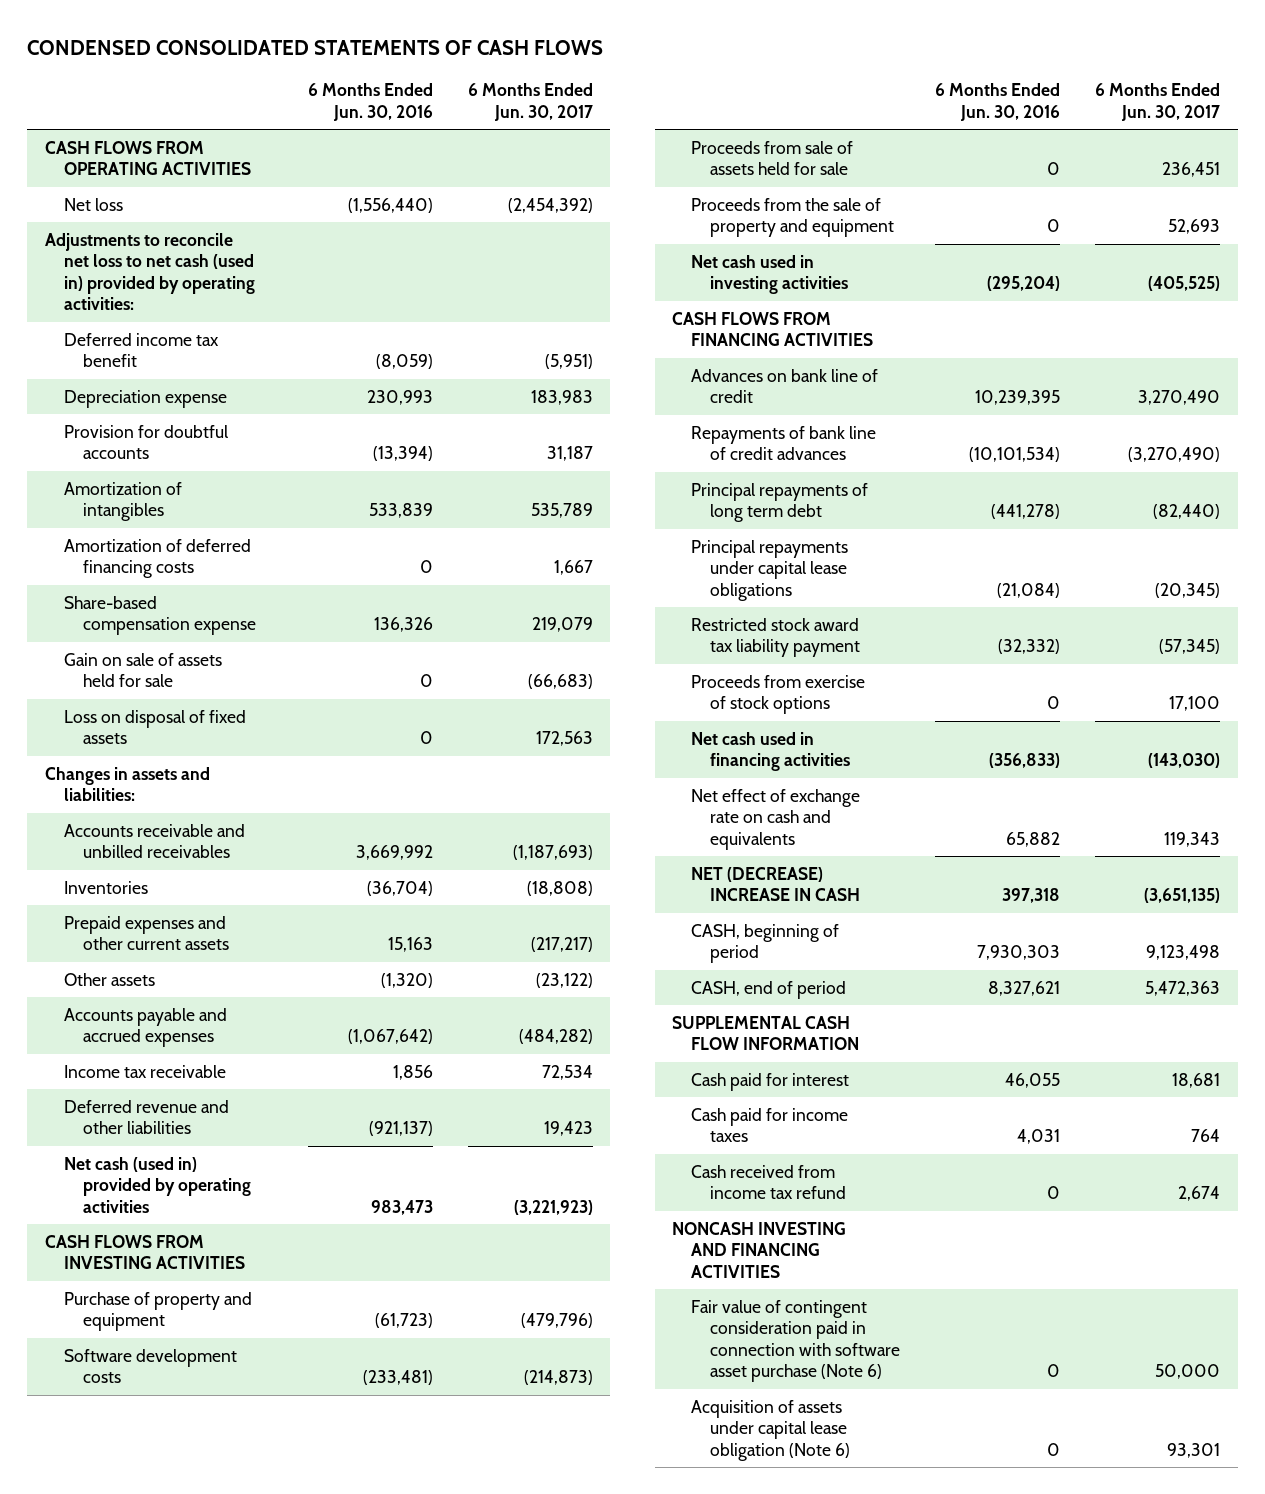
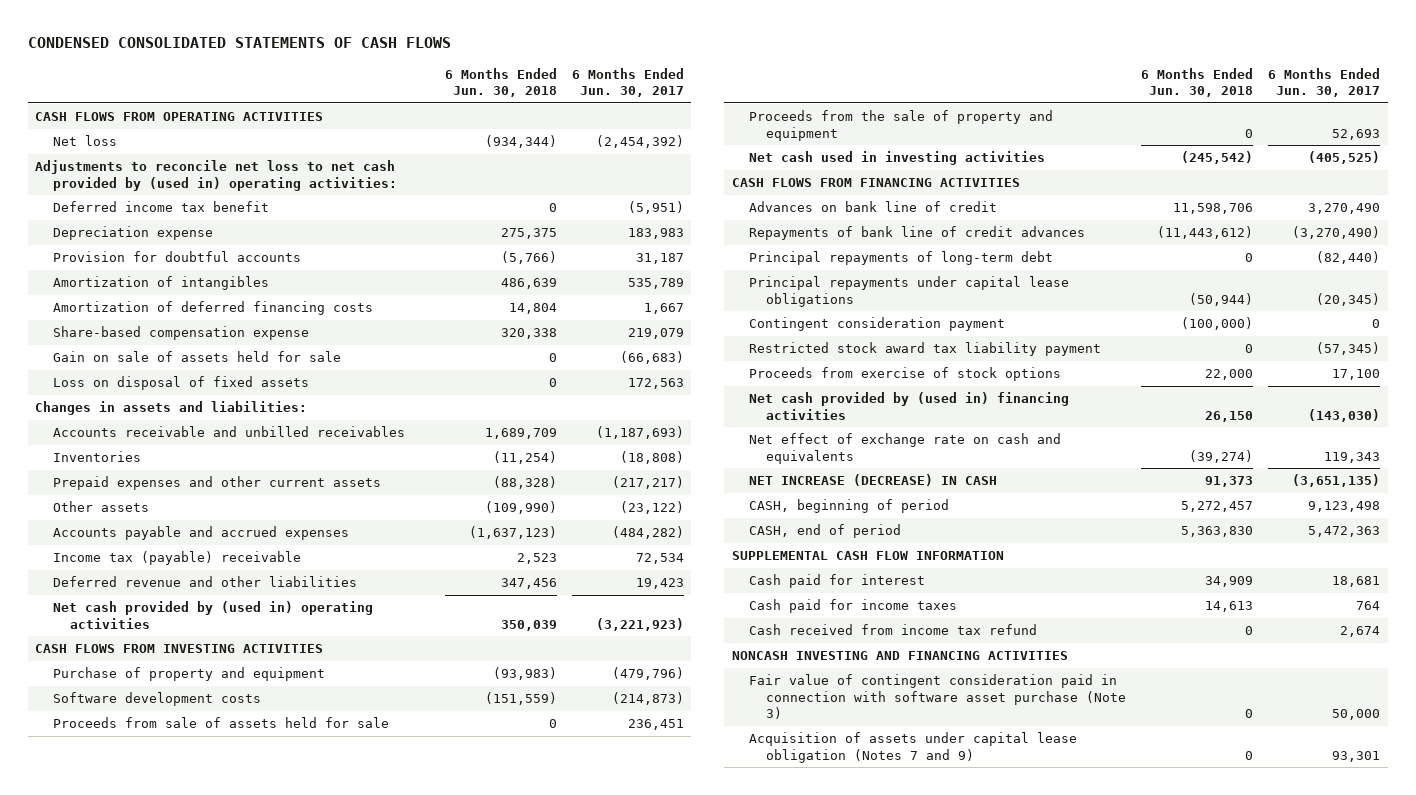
- | 6 Months Ended Jun. 30, 2016 | 6 Months Ended Jun. 30, 2017
+ | 6 Months Ended Jun. 30, 2018 | 6 Months Ended Jun. 30, 2017
- Adjustments to reconcile net loss to net cash (used in) provided by operating activities:
+ Adjustments to reconcile net loss to net cash provided by (used in) operating activities:
- Income tax receivable | 1,856 | 72,534
+ Income tax (payable) receivable | 2,523 | 72,534
- Net cash (used in) provided by operating activities | 983,473 | (3,221,923)
+ Net cash provided by (used in) operating activities | 350,039 | (3,221,923)
- Principal repayments of long term debt | (441,278) | (82,440)
+ Principal repayments of long-term debt | 0 | (82,440)
+ Contingent consideration payment | (100,000) | 0
- Net cash used in financing activities | (356,833) | (143,030)
+ Net cash provided by (used in) financing activities | 26,150 | (143,030)
- NET (DECREASE) INCREASE IN CASH | 397,318 | (3,651,135)
+ NET INCREASE (DECREASE) IN CASH | 91,373 | (3,651,135)
- Fair value of contingent consideration paid in connection with software asset purchase (Note 6) | 0 | 50,000
- Acquisition of assets under capital lease obligation (Note 6) | 0 | 93,301
+ Fair value of contingent consideration paid in connection with software asset purchase (Note 3) | 0 | 50,000
+ Acquisition of assets under capital lease obligation (Notes 7 and 9) | 0 | 93,301

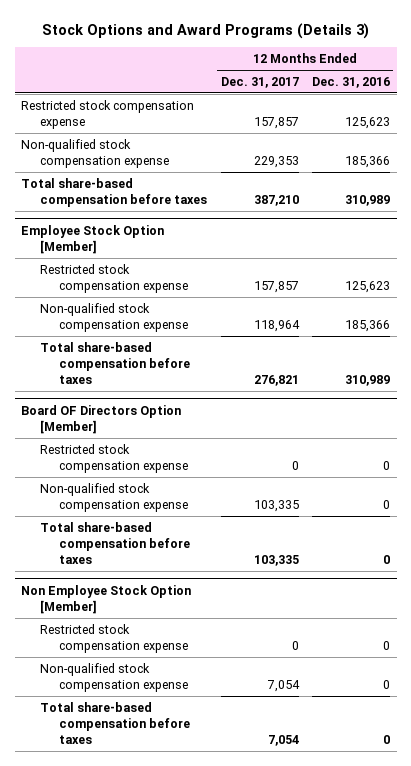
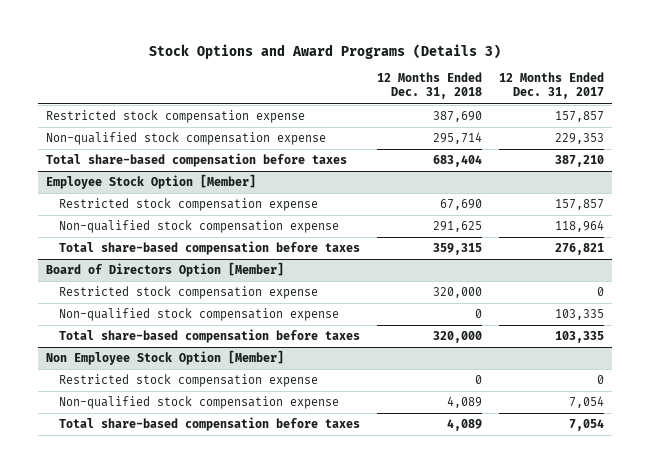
- | 12 Months Ended Dec. 31, 2017 | 12 Months Ended Dec. 31, 2016
+ | 12 Months Ended Dec. 31, 2018 | 12 Months Ended Dec. 31, 2017
- Board OF Directors Option [Member]
+ Board of Directors Option [Member]

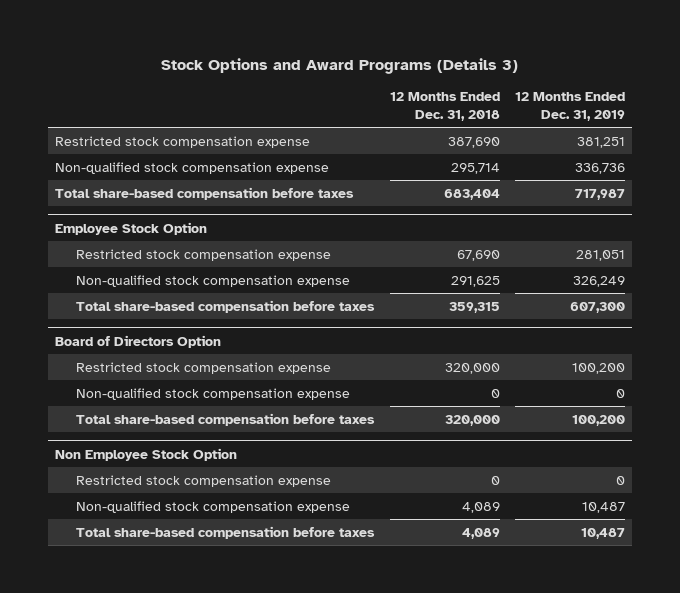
- | 12 Months Ended Dec. 31, 2018 | 12 Months Ended Dec. 31, 2017
+ | 12 Months Ended Dec. 31, 2018 | 12 Months Ended Dec. 31, 2019
- Employee Stock Option [Member]
+ Employee Stock Option
- Board of Directors Option [Member]
+ Board of Directors Option
- Non Employee Stock Option [Member]
+ Non Employee Stock Option

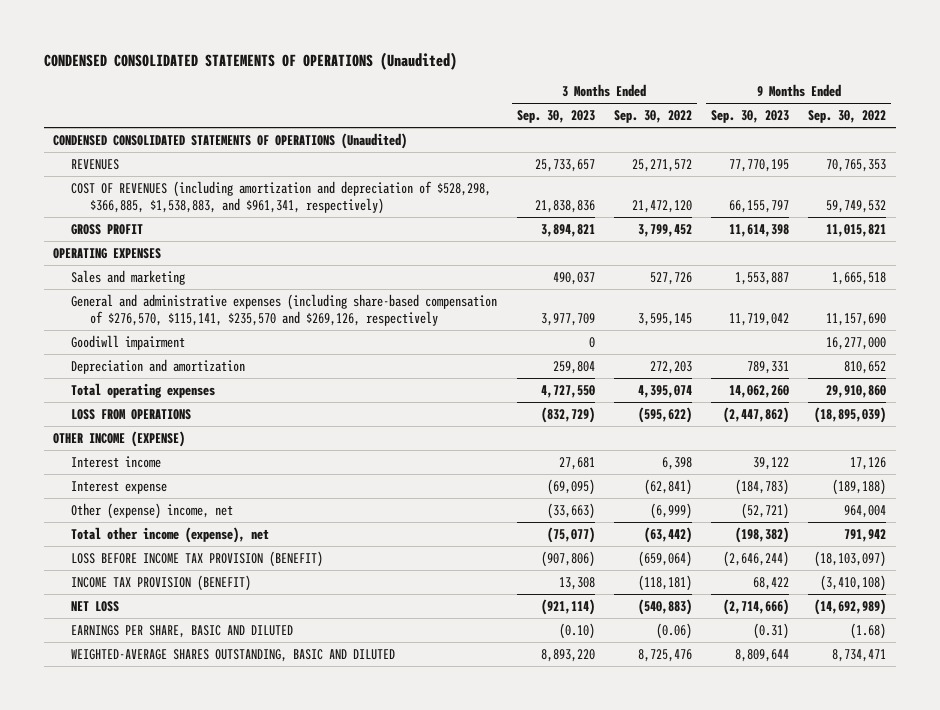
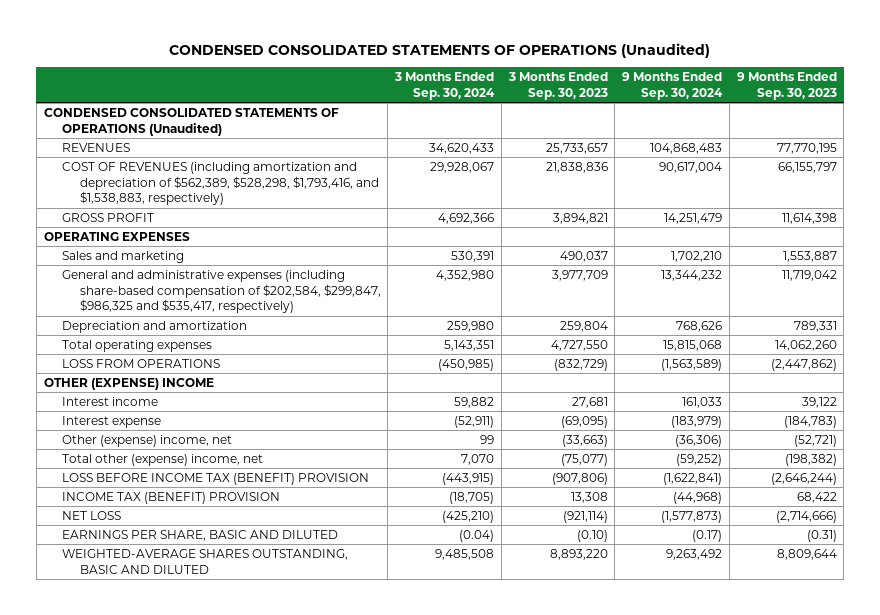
- | 3 Months Ended Sep. 30, 2023 | 3 Months Ended Sep. 30, 2022 | 9 Months Ended Sep. 30, 2023 | 9 Months Ended Sep. 30, 2022
+ | 3 Months Ended Sep. 30, 2024 | 3 Months Ended Sep. 30, 2023 | 9 Months Ended Sep. 30, 2024 | 9 Months Ended Sep. 30, 2023
- COST OF REVENUES (including amortization and depreciation of $528,298, $366,885, $1,538,883, and $961,341, respectively) | 21,838,836 | 21,472,120 | 66,155,797 | 59,749,532
+ COST OF REVENUES (including amortization and depreciation of $562,389, $528,298, $1,793,416, and $1,538,883, respectively) | 29,928,067 | 21,838,836 | 90,617,004 | 66,155,797
- General and administrative expenses (including share-based compensation of $276,570, $115,141, $235,570 and $269,126, respectively | 3,977,709 | 3,595,145 | 11,719,042 | 11,157,690
- Goodiwll impairment | 0 | | | 16,277,000
+ General and administrative expenses (including share-based compensation of $202,584, $299,847, $986,325 and $535,417, respectively) | 4,352,980 | 3,977,709 | 13,344,232 | 11,719,042
- OTHER INCOME (EXPENSE)
+ OTHER (EXPENSE) INCOME
- Total other income (expense), net | (75,077) | (63,442) | (198,382) | 791,942
- LOSS BEFORE INCOME TAX PROVISION (BENEFIT) | (907,806) | (659,064) | (2,646,244) | (18,103,097)
- INCOME TAX PROVISION (BENEFIT) | 13,308 | (118,181) | 68,422 | (3,410,108)
+ Total other (expense) income, net | 7,070 | (75,077) | (59,252) | (198,382)
+ LOSS BEFORE INCOME TAX (BENEFIT) PROVISION | (443,915) | (907,806) | (1,622,841) | (2,646,244)
+ INCOME TAX (BENEFIT) PROVISION | (18,705) | 13,308 | (44,968) | 68,422

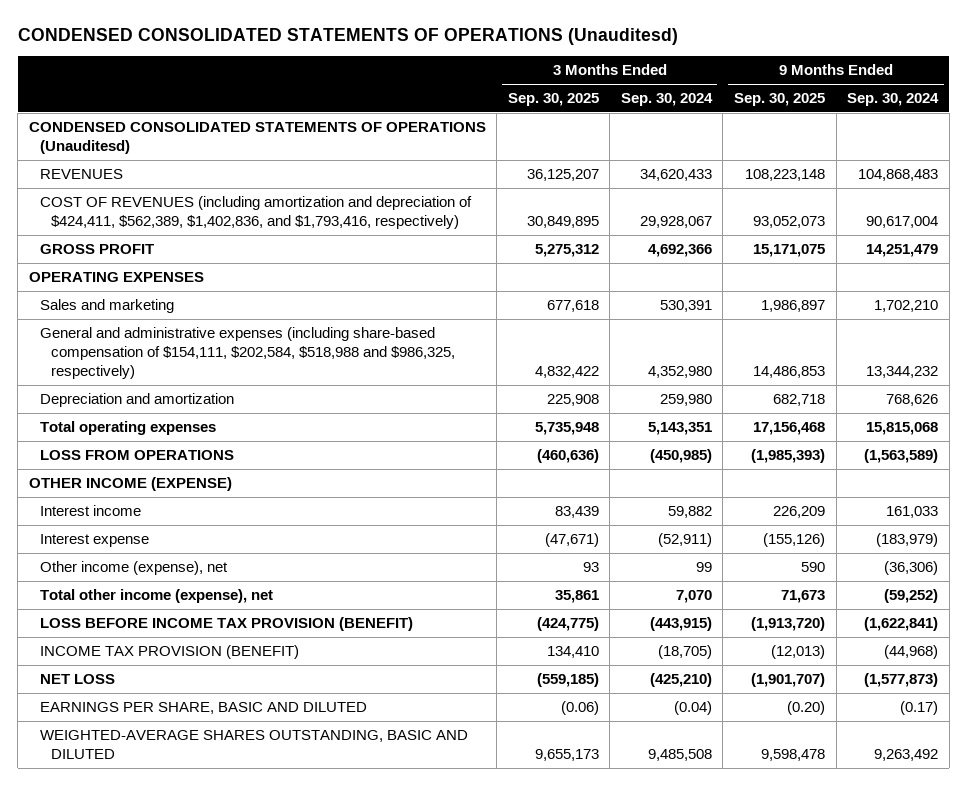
- CONDENSED CONSOLIDATED STATEMENTS OF OPERATIONS (Unaudited)
+ CONDENSED CONSOLIDATED STATEMENTS OF OPERATIONS (Unauditesd)
- | 3 Months Ended Sep. 30, 2024 | 3 Months Ended Sep. 30, 2023 | 9 Months Ended Sep. 30, 2024 | 9 Months Ended Sep. 30, 2023
+ | 3 Months Ended Sep. 30, 2025 | 3 Months Ended Sep. 30, 2024 | 9 Months Ended Sep. 30, 2025 | 9 Months Ended Sep. 30, 2024
- CONDENSED CONSOLIDATED STATEMENTS OF OPERATIONS (Unaudited)
+ CONDENSED CONSOLIDATED STATEMENTS OF OPERATIONS (Unauditesd)
- COST OF REVENUES (including amortization and depreciation of $562,389, $528,298, $1,793,416, and $1,538,883, respectively) | 29,928,067 | 21,838,836 | 90,617,004 | 66,155,797
+ COST OF REVENUES (including amortization and depreciation of $424,411, $562,389, $1,402,836, and $1,793,416, respectively) | 30,849,895 | 29,928,067 | 93,052,073 | 90,617,004
- General and administrative expenses (including share-based compensation of $202,584, $299,847, $986,325 and $535,417, respectively) | 4,352,980 | 3,977,709 | 13,344,232 | 11,719,042
+ General and administrative expenses (including share-based compensation of $154,111, $202,584, $518,988 and $986,325, respectively) | 4,832,422 | 4,352,980 | 14,486,853 | 13,344,232
- OTHER (EXPENSE) INCOME
+ OTHER INCOME (EXPENSE)
- Other (expense) income, net | 99 | (33,663) | (36,306) | (52,721)
- Total other (expense) income, net | 7,070 | (75,077) | (59,252) | (198,382)
- LOSS BEFORE INCOME TAX (BENEFIT) PROVISION | (443,915) | (907,806) | (1,622,841) | (2,646,244)
- INCOME TAX (BENEFIT) PROVISION | (18,705) | 13,308 | (44,968) | 68,422
+ Other income (expense), net | 93 | 99 | 590 | (36,306)
+ Total other income (expense), net | 35,861 | 7,070 | 71,673 | (59,252)
+ LOSS BEFORE INCOME TAX PROVISION (BENEFIT) | (424,775) | (443,915) | (1,913,720) | (1,622,841)
+ INCOME TAX PROVISION (BENEFIT) | 134,410 | (18,705) | (12,013) | (44,968)

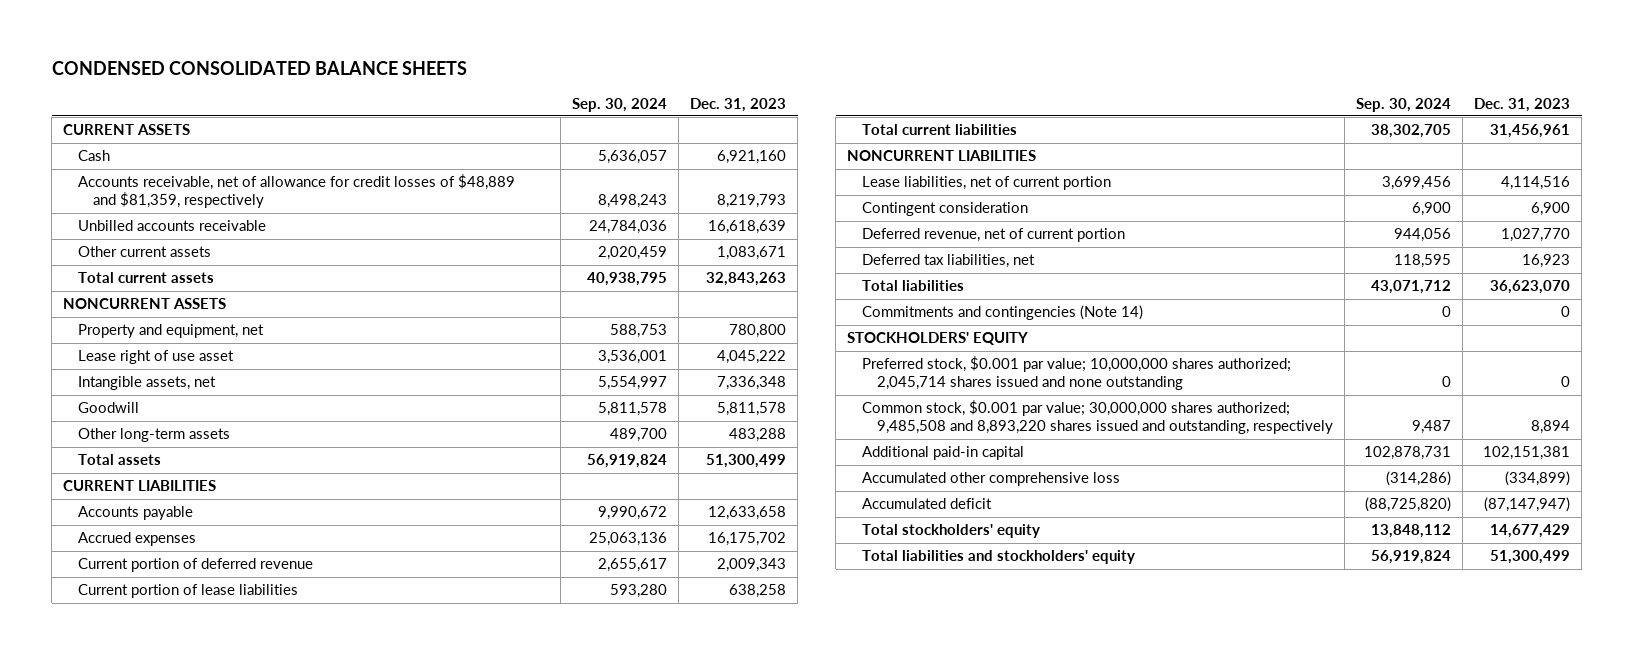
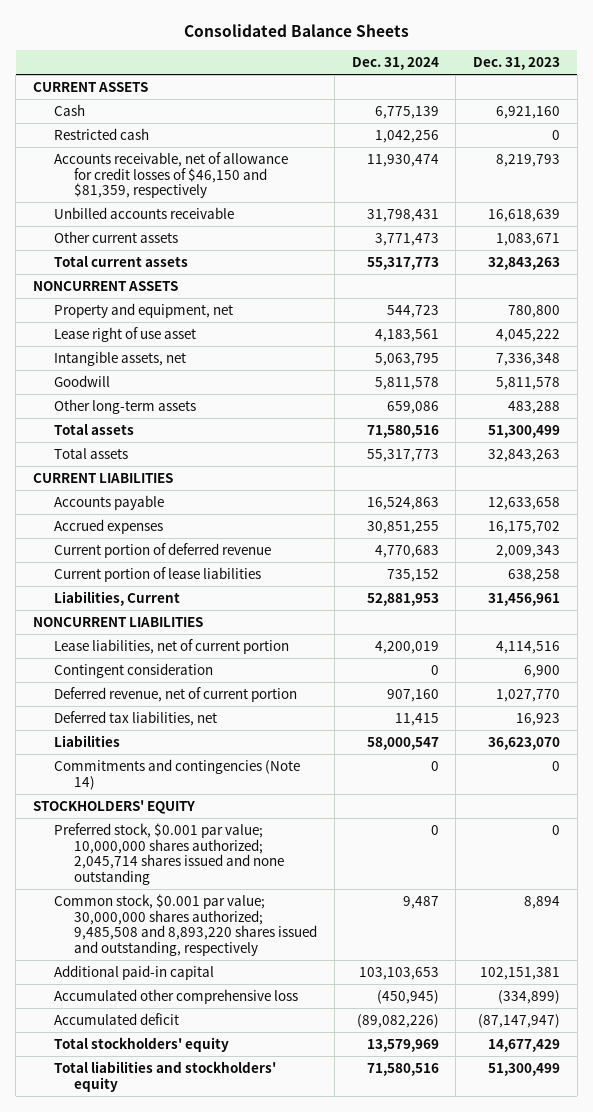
- CONDENSED CONSOLIDATED BALANCE SHEETS
+ Consolidated Balance Sheets
- | Sep. 30, 2024 | Dec. 31, 2023
+ | Dec. 31, 2024 | Dec. 31, 2023
- Accounts receivable, net of allowance for credit losses of $48,889 and $81,359, respectively | 8,498,243 | 8,219,793
+ Restricted cash | 1,042,256 | 0
+ Accounts receivable, net of allowance for credit losses of $46,150 and $81,359, respectively | 11,930,474 | 8,219,793
+ Total assets | 55,317,773 | 32,843,263
- Total current liabilities | 38,302,705 | 31,456,961
+ Liabilities, Current | 52,881,953 | 31,456,961
- Total liabilities | 43,071,712 | 36,623,070
+ Liabilities | 58,000,547 | 36,623,070

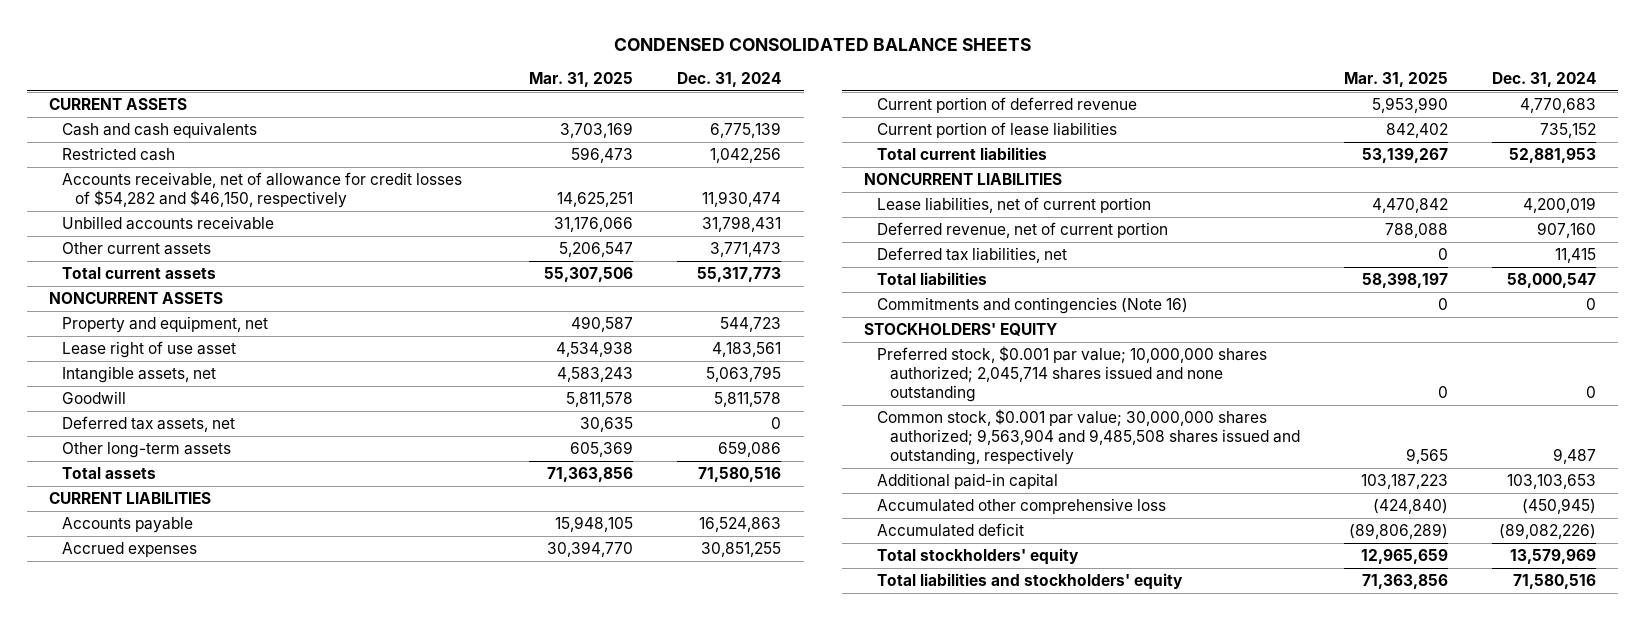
- Consolidated Balance Sheets
+ CONDENSED CONSOLIDATED BALANCE SHEETS
- | Dec. 31, 2024 | Dec. 31, 2023
+ | Mar. 31, 2025 | Dec. 31, 2024
- Cash | 6,775,139 | 6,921,160
+ Cash and cash equivalents | 3,703,169 | 6,775,139
- Accounts receivable, net of allowance for credit losses of $46,150 and $81,359, respectively | 11,930,474 | 8,219,793
+ Accounts receivable, net of allowance for credit losses of $54,282 and $46,150, respectively | 14,625,251 | 11,930,474
+ Deferred tax assets, net | 30,635 | 0
- Total assets | 55,317,773 | 32,843,263
- Liabilities, Current | 52,881,953 | 31,456,961
+ Total current liabilities | 53,139,267 | 52,881,953
- Contingent consideration | 0 | 6,900
- Liabilities | 58,000,547 | 36,623,070
- Commitments and contingencies (Note 14) | 0 | 0
+ Total liabilities | 58,398,197 | 58,000,547
+ Commitments and contingencies (Note 16) | 0 | 0
- Common stock, $0.001 par value; 30,000,000 shares authorized; 9,485,508 and 8,893,220 shares issued and outstanding, respectively | 9,487 | 8,894
+ Common stock, $0.001 par value; 30,000,000 shares authorized; 9,563,904 and 9,485,508 shares issued and outstanding, respectively | 9,565 | 9,487

